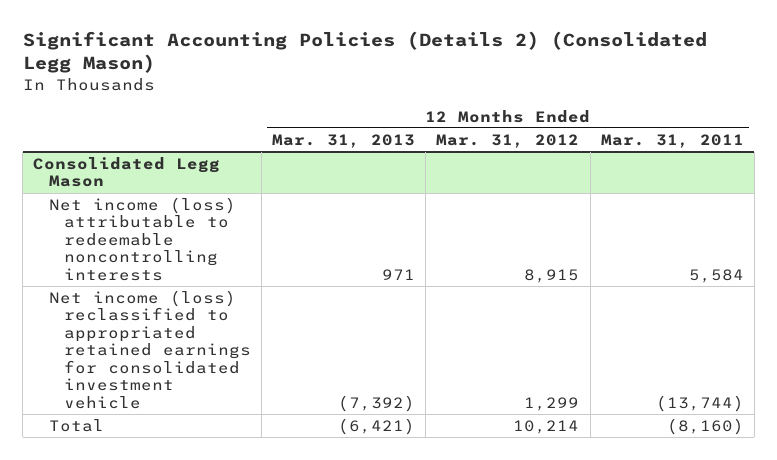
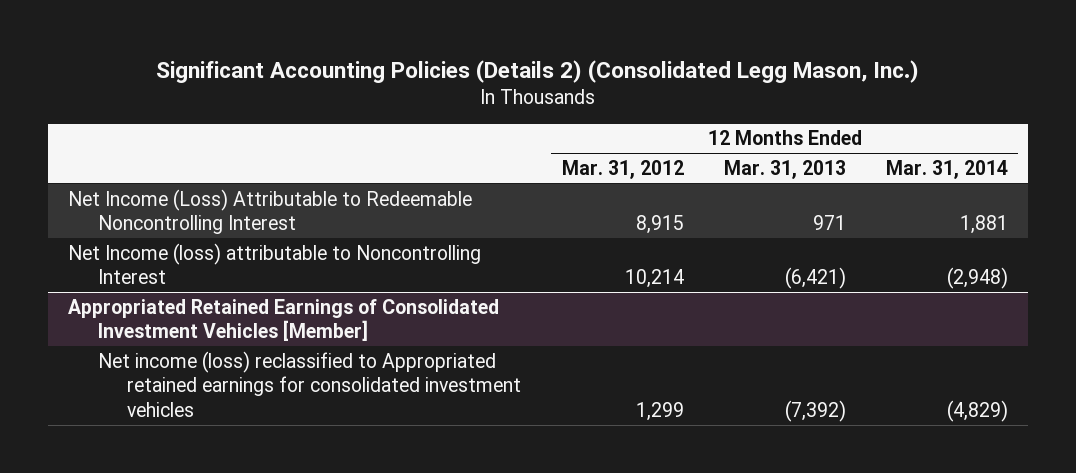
- Significant Accounting Policies (Details 2) (Consolidated Legg Mason)
+ Significant Accounting Policies (Details 2) (Consolidated Legg Mason, Inc.)
- | 12 Months Ended Mar. 31, 2013 | 12 Months Ended Mar. 31, 2012 | 12 Months Ended Mar. 31, 2011
+ | 12 Months Ended Mar. 31, 2012 | 12 Months Ended Mar. 31, 2013 | 12 Months Ended Mar. 31, 2014
- Consolidated Legg Mason
- Net income (loss) attributable to redeemable noncontrolling interests | 971 | 8,915 | 5,584
- Net income (loss) reclassified to appropriated retained earnings for consolidated investment vehicle | (7,392) | 1,299 | (13,744)
- Total | (6,421) | 10,214 | (8,160)
+ Net Income (Loss) Attributable to Redeemable Noncontrolling Interest | 8,915 | 971 | 1,881
+ Net Income (loss) attributable to Noncontrolling Interest | 10,214 | (6,421) | (2,948)
+ Appropriated Retained Earnings of Consolidated Investment Vehicles [Member]
+ Net income (loss) reclassified to Appropriated retained earnings for consolidated investment vehicles | 1,299 | (7,392) | (4,829)

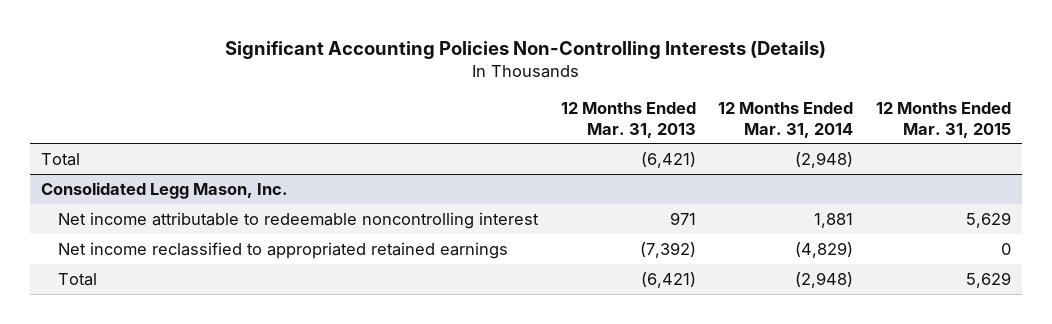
- Significant Accounting Policies (Details 2) (Consolidated Legg Mason, Inc.)
+ Significant Accounting Policies Non-Controlling Interests (Details)
- | 12 Months Ended Mar. 31, 2012 | 12 Months Ended Mar. 31, 2013 | 12 Months Ended Mar. 31, 2014
+ | 12 Months Ended Mar. 31, 2013 | 12 Months Ended Mar. 31, 2014 | 12 Months Ended Mar. 31, 2015
- Net Income (Loss) Attributable to Redeemable Noncontrolling Interest | 8,915 | 971 | 1,881
- Net Income (loss) attributable to Noncontrolling Interest | 10,214 | (6,421) | (2,948)
- Appropriated Retained Earnings of Consolidated Investment Vehicles [Member]
- Net income (loss) reclassified to Appropriated retained earnings for consolidated investment vehicles | 1,299 | (7,392) | (4,829)
+ Total | (6,421) | (2,948) |
+ Consolidated Legg Mason, Inc.
+ Net income attributable to redeemable noncontrolling interest | 971 | 1,881 | 5,629
+ Net income reclassified to appropriated retained earnings | (7,392) | (4,829) | 0
+ Total | (6,421) | (2,948) | 5,629

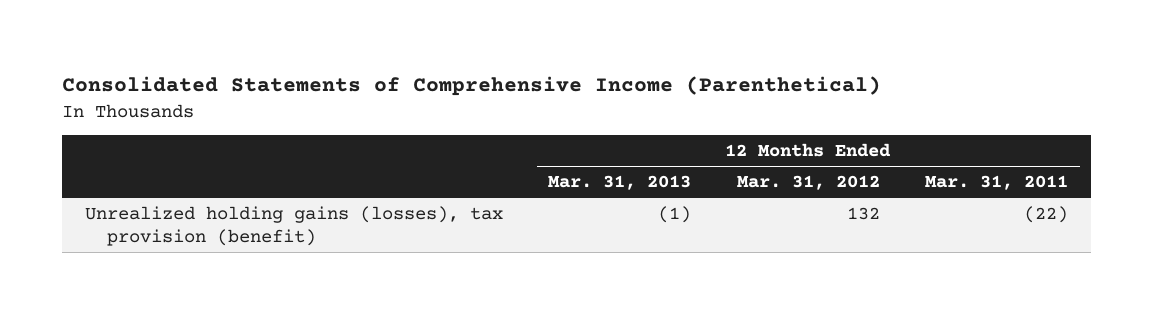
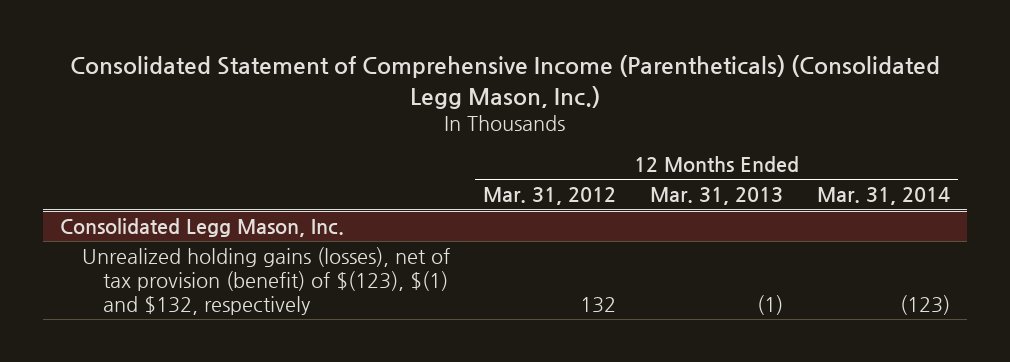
- Consolidated Statements of Comprehensive Income (Parenthetical)
+ Consolidated Statement of Comprehensive Income (Parentheticals) (Consolidated Legg Mason, Inc.)
- | 12 Months Ended Mar. 31, 2013 | 12 Months Ended Mar. 31, 2012 | 12 Months Ended Mar. 31, 2011
+ | 12 Months Ended Mar. 31, 2012 | 12 Months Ended Mar. 31, 2013 | 12 Months Ended Mar. 31, 2014
- Unrealized holding gains (losses), tax provision (benefit) | (1) | 132 | (22)
+ Consolidated Legg Mason, Inc.
+ Unrealized holding gains (losses), net of tax provision (benefit) of $(123), $(1) and $132, respectively | 132 | (1) | (123)

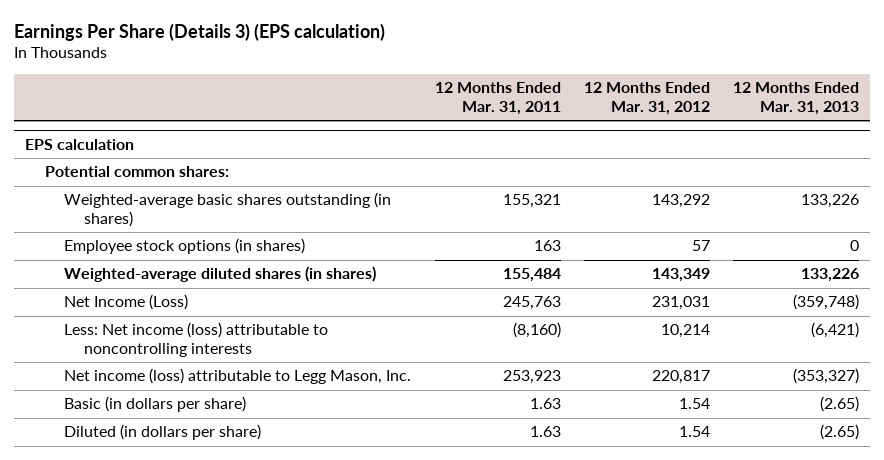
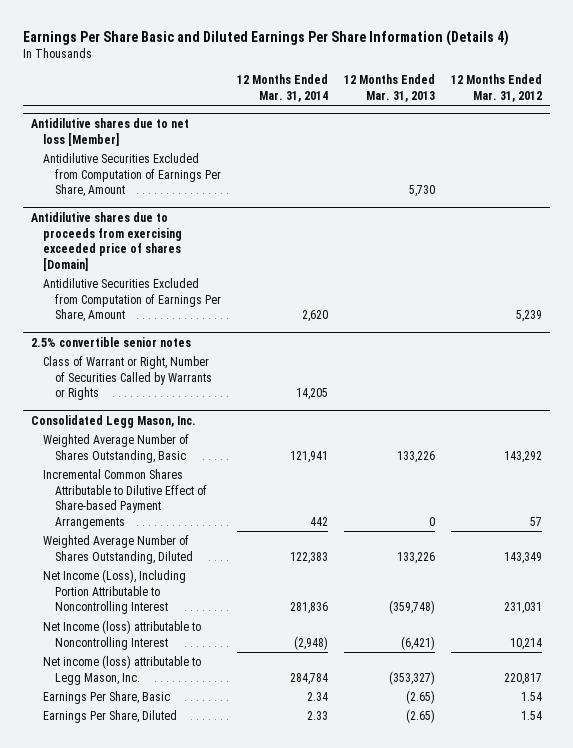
- Earnings Per Share (Details 3) (EPS calculation)
+ Earnings Per Share Basic and Diluted Earnings Per Share Information (Details 4)
- | 12 Months Ended Mar. 31, 2011 | 12 Months Ended Mar. 31, 2012 | 12 Months Ended Mar. 31, 2013
+ | 12 Months Ended Mar. 31, 2014 | 12 Months Ended Mar. 31, 2013 | 12 Months Ended Mar. 31, 2012
- EPS calculation
- Potential common shares:
- Weighted-average basic shares outstanding (in shares) | 155,321 | 143,292 | 133,226
- Employee stock options (in shares) | 163 | 57 | 0
- Weighted-average diluted shares (in shares) | 155,484 | 143,349 | 133,226
- Net Income (Loss) | 245,763 | 231,031 | (359,748)
- Less: Net income (loss) attributable to noncontrolling interests | (8,160) | 10,214 | (6,421)
+ Antidilutive shares due to net loss [Member]
+ Antidilutive Securities Excluded from Computation of Earnings Per Share, Amount | | 5,730 |
+ Antidilutive shares due to proceeds from exercising exceeded price of shares [Domain]
+ Antidilutive Securities Excluded from Computation of Earnings Per Share, Amount | 2,620 | | 5,239
+ 2.5% convertible senior notes
+ Class of Warrant or Right, Number of Securities Called by Warrants or Rights | 14,205 | |
+ Consolidated Legg Mason, Inc.
+ Weighted Average Number of Shares Outstanding, Basic | 121,941 | 133,226 | 143,292
+ Incremental Common Shares Attributable to Dilutive Effect of Share-based Payment Arrangements | 442 | 0 | 57
+ Weighted Average Number of Shares Outstanding, Diluted | 122,383 | 133,226 | 143,349
+ Net Income (Loss), Including Portion Attributable to Noncontrolling Interest | 281,836 | (359,748) | 231,031
+ Net Income (loss) attributable to Noncontrolling Interest | (2,948) | (6,421) | 10,214
- Basic (in dollars per share) | 1.63 | 1.54 | (2.65)
- Diluted (in dollars per share) | 1.63 | 1.54 | (2.65)
+ Earnings Per Share, Basic | 2.34 | (2.65) | 1.54
+ Earnings Per Share, Diluted | 2.33 | (2.65) | 1.54

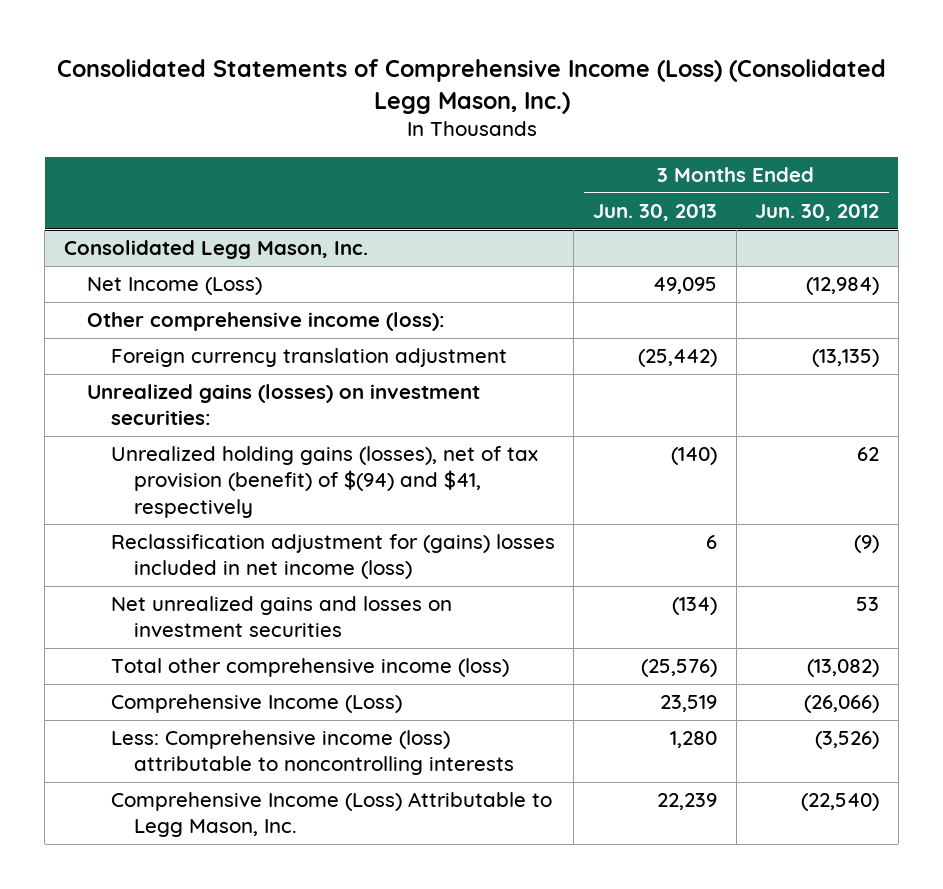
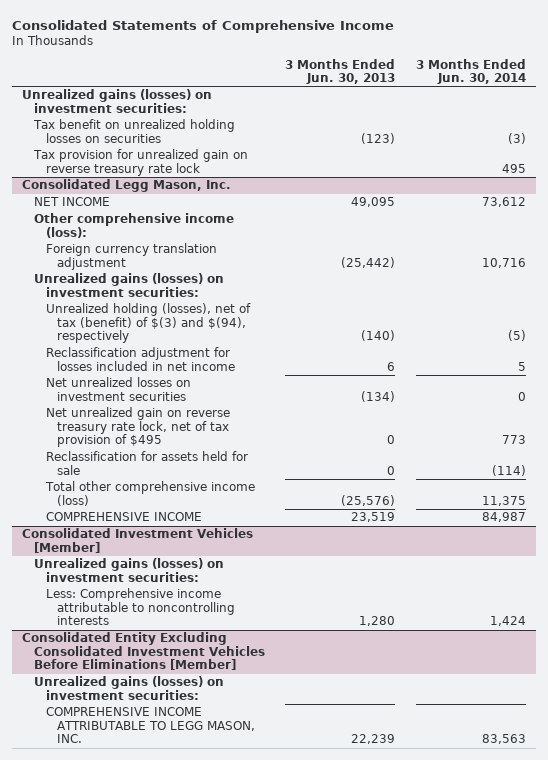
- Consolidated Statements of Comprehensive Income (Loss) (Consolidated Legg Mason, Inc.)
+ Consolidated Statements of Comprehensive Income
- | 3 Months Ended Jun. 30, 2013 | 3 Months Ended Jun. 30, 2012
+ | 3 Months Ended Jun. 30, 2013 | 3 Months Ended Jun. 30, 2014
+ Unrealized gains (losses) on investment securities:
+ Tax benefit on unrealized holding losses on securities | (123) | (3)
+ Tax provision for unrealized gain on reverse treasury rate lock | | 495
@ Consolidated Legg Mason, Inc.
- Net Income (Loss) | 49,095 | (12,984)
+ NET INCOME | 49,095 | 73,612
- Unrealized holding gains (losses), net of tax provision (benefit) of $(94) and $41, respectively | (140) | 62
- Reclassification adjustment for (gains) losses included in net income (loss) | 6 | (9)
- Net unrealized gains and losses on investment securities | (134) | 53
+ Unrealized holding (losses), net of tax (benefit) of $(3) and $(94), respectively | (140) | (5)
+ Reclassification adjustment for losses included in net income | 6 | 5
+ Net unrealized losses on investment securities | (134) | 0
+ Net unrealized gain on reverse treasury rate lock, net of tax provision of $495 | 0 | 773
+ Reclassification for assets held for sale | 0 | (114)
- Comprehensive Income (Loss) | 23,519 | (26,066)
- Less: Comprehensive income (loss) attributable to noncontrolling interests | 1,280 | (3,526)
- Comprehensive Income (Loss) Attributable to Legg Mason, Inc. | 22,239 | (22,540)
+ COMPREHENSIVE INCOME | 23,519 | 84,987
+ Consolidated Investment Vehicles [Member]
+ Unrealized gains (losses) on investment securities:
+ Less: Comprehensive income attributable to noncontrolling interests | 1,280 | 1,424
+ Consolidated Entity Excluding Consolidated Investment Vehicles Before Eliminations [Member]
+ Unrealized gains (losses) on investment securities:
+ COMPREHENSIVE INCOME ATTRIBUTABLE TO LEGG MASON, INC. | 22,239 | 83,563

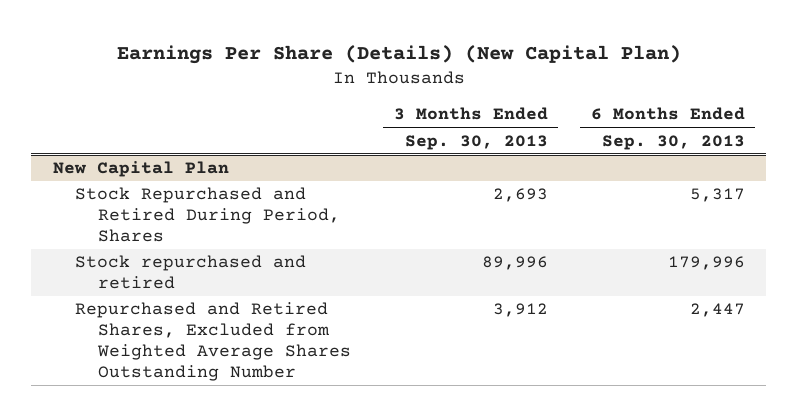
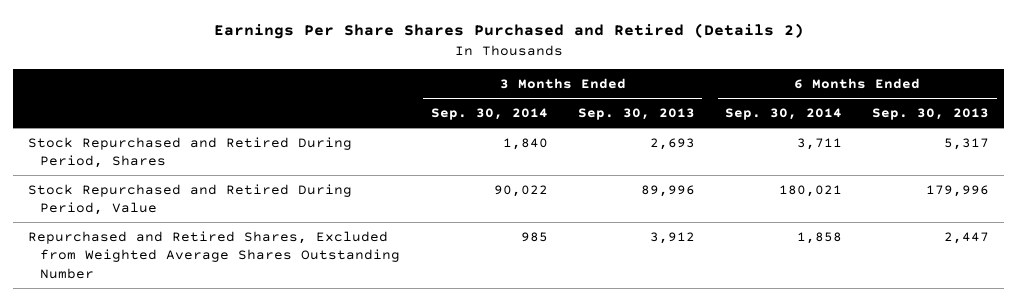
- Earnings Per Share (Details) (New Capital Plan)
+ Earnings Per Share Shares Purchased and Retired (Details 2)
- | 3 Months Ended Sep. 30, 2013 | 6 Months Ended Sep. 30, 2013
+ | 3 Months Ended Sep. 30, 2014 | 3 Months Ended Sep. 30, 2013 | 6 Months Ended Sep. 30, 2014 | 6 Months Ended Sep. 30, 2013
- New Capital Plan
- Stock repurchased and retired | 89,996 | 179,996
+ Stock Repurchased and Retired During Period, Value | 90,022 | 89,996 | 180,021 | 179,996

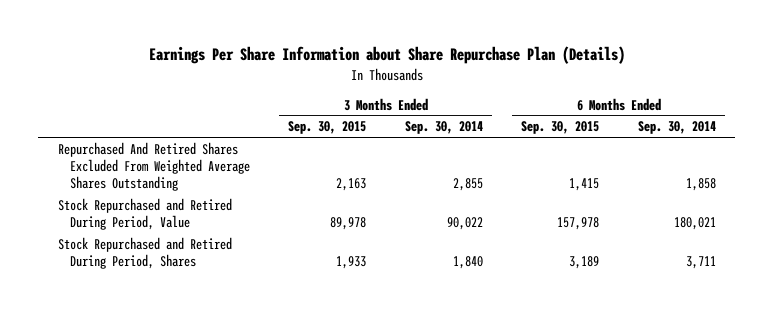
- Earnings Per Share Shares Purchased and Retired (Details 2)
+ Earnings Per Share Information about Share Repurchase Plan (Details)
- | 3 Months Ended Sep. 30, 2014 | 3 Months Ended Sep. 30, 2013 | 6 Months Ended Sep. 30, 2014 | 6 Months Ended Sep. 30, 2013
+ | 3 Months Ended Sep. 30, 2015 | 3 Months Ended Sep. 30, 2014 | 6 Months Ended Sep. 30, 2015 | 6 Months Ended Sep. 30, 2014
+ Repurchased And Retired Shares Excluded From Weighted Average Shares Outstanding | 2,163 | 2,855 | 1,415 | 1,858
- Repurchased and Retired Shares, Excluded from Weighted Average Shares Outstanding Number | 985 | 3,912 | 1,858 | 2,447
moved down: Stock Repurchased and Retired During Period, Shares | 1,933 | 1,840 | 3,189 | 3,711

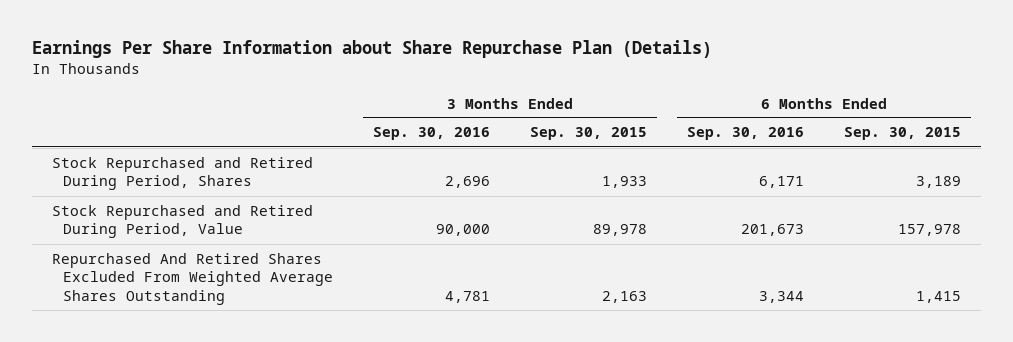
- | 3 Months Ended Sep. 30, 2015 | 3 Months Ended Sep. 30, 2014 | 6 Months Ended Sep. 30, 2015 | 6 Months Ended Sep. 30, 2014
+ | 3 Months Ended Sep. 30, 2016 | 3 Months Ended Sep. 30, 2015 | 6 Months Ended Sep. 30, 2016 | 6 Months Ended Sep. 30, 2015
moved down: Stock Repurchased and Retired During Period, Value | 90,000 | 89,978 | 201,673 | 157,978
moved down: Repurchased And Retired Shares Excluded From Weighted Average Shares Outstanding | 4,781 | 2,163 | 3,344 | 1,415

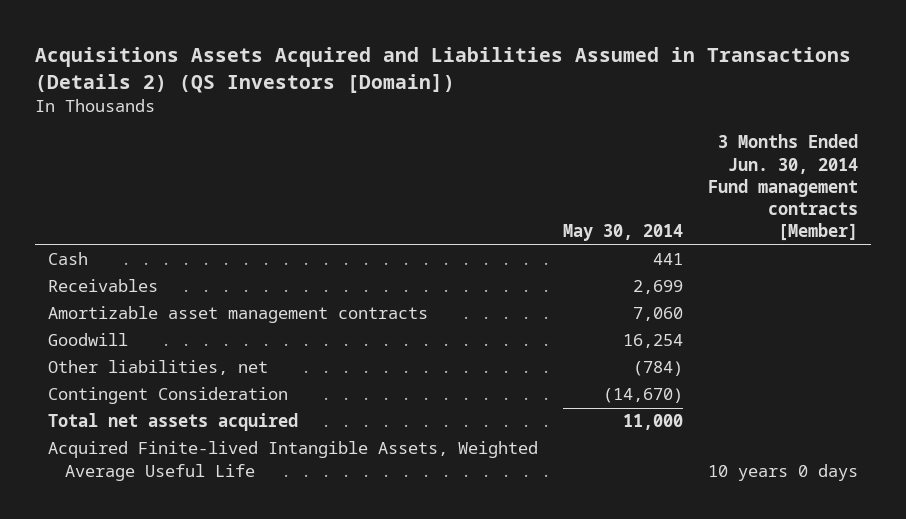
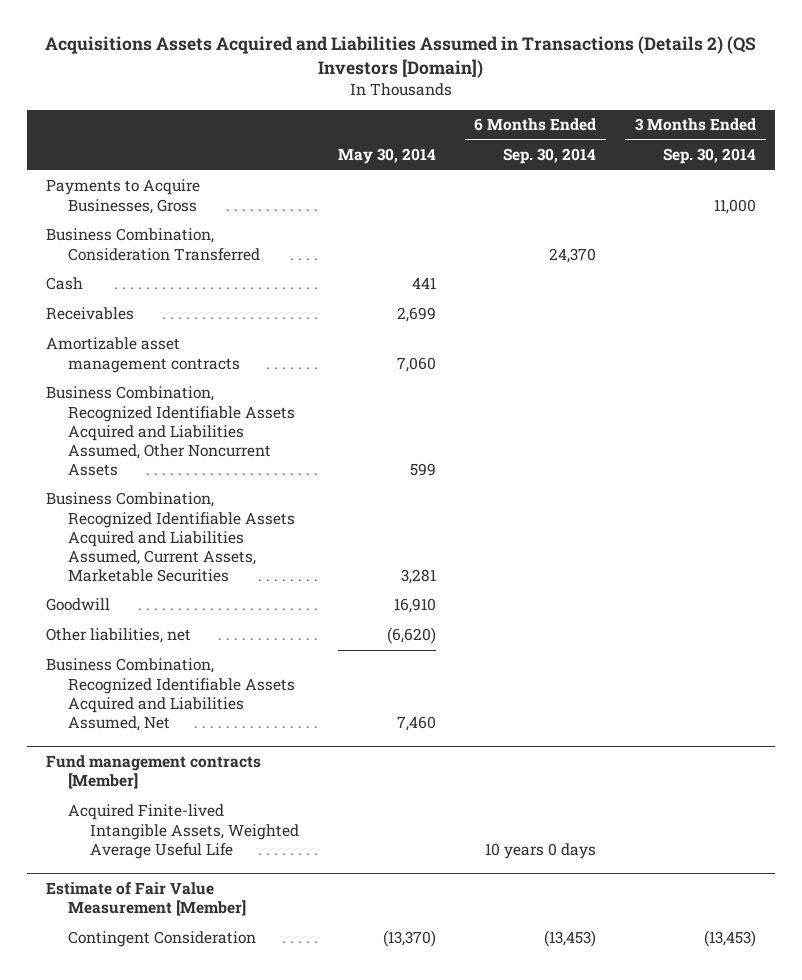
- | May 30, 2014 | 3 Months Ended Jun. 30, 2014 Fund management contracts [Member]
+ | May 30, 2014 | 6 Months Ended Sep. 30, 2014 | 3 Months Ended Sep. 30, 2014
+ Payments to Acquire Businesses, Gross | | | 11,000
+ Business Combination, Consideration Transferred | | 24,370 |
- Goodwill | 16,254 |
- Other liabilities, net | (784) |
- Contingent Consideration | (14,670) |
- Total net assets acquired | 11,000 |
+ Business Combination, Recognized Identifiable Assets Acquired and Liabilities Assumed, Other Noncurrent Assets | 599 | |
+ Business Combination, Recognized Identifiable Assets Acquired and Liabilities Assumed, Current Assets, Marketable Securities | 3,281 | |
+ Goodwill | 16,910 | |
+ Other liabilities, net | (6,620) | |
+ Business Combination, Recognized Identifiable Assets Acquired and Liabilities Assumed, Net | 7,460 | |
+ Fund management contracts [Member]
+ Estimate of Fair Value Measurement [Member]
+ Contingent Consideration | (13,370) | (13,453) | (13,453)

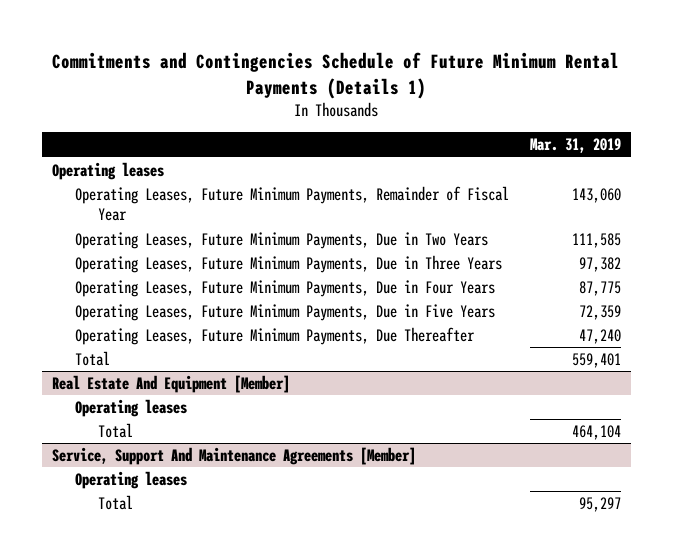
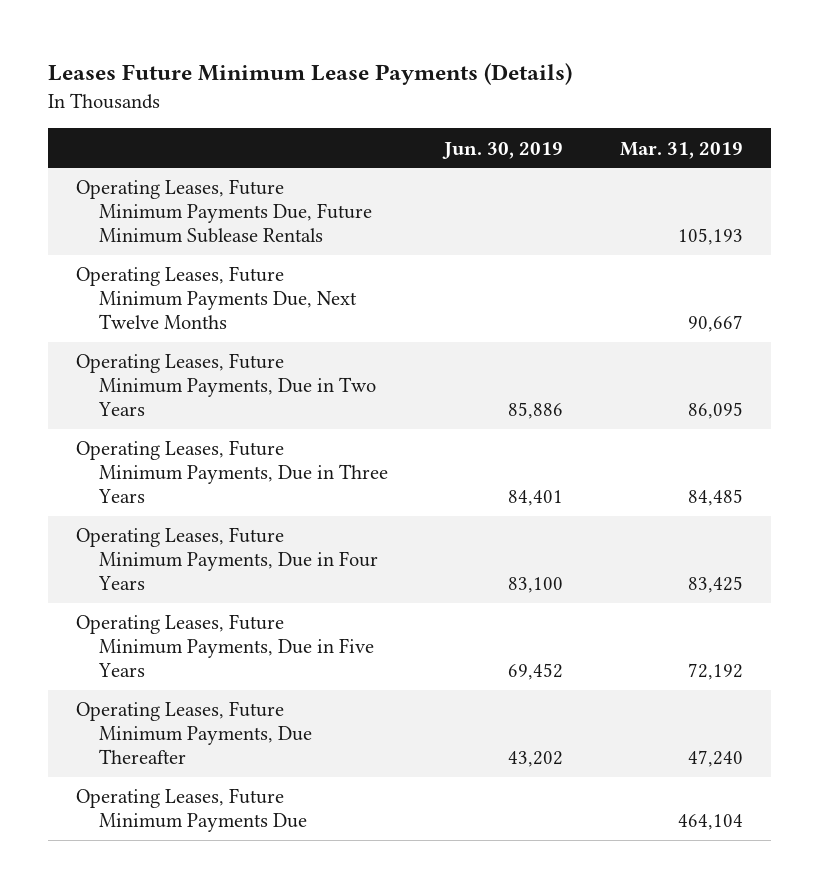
- Commitments and Contingencies Schedule of Future Minimum Rental Payments (Details 1)
+ Leases Future Minimum Lease Payments (Details)
- | Mar. 31, 2019
+ | Jun. 30, 2019 | Mar. 31, 2019
- Operating leases
- Operating Leases, Future Minimum Payments, Remainder of Fiscal Year | 143,060
- Operating Leases, Future Minimum Payments, Due in Two Years | 111,585
- Operating Leases, Future Minimum Payments, Due in Three Years | 97,382
- Operating Leases, Future Minimum Payments, Due in Four Years | 87,775
- Operating Leases, Future Minimum Payments, Due in Five Years | 72,359
+ Operating Leases, Future Minimum Payments Due, Future Minimum Sublease Rentals | | 105,193
+ Operating Leases, Future Minimum Payments Due, Next Twelve Months | | 90,667
+ Operating Leases, Future Minimum Payments, Due in Two Years | 85,886 | 86,095
+ Operating Leases, Future Minimum Payments, Due in Three Years | 84,401 | 84,485
+ Operating Leases, Future Minimum Payments, Due in Four Years | 83,100 | 83,425
+ Operating Leases, Future Minimum Payments, Due in Five Years | 69,452 | 72,192
- Total | 559,401
- Real Estate And Equipment [Member]
- Operating leases
- Total | 464,104
- Service, Support And Maintenance Agreements [Member]
- Operating leases
- Total | 95,297
+ Operating Leases, Future Minimum Payments Due | | 464,104

